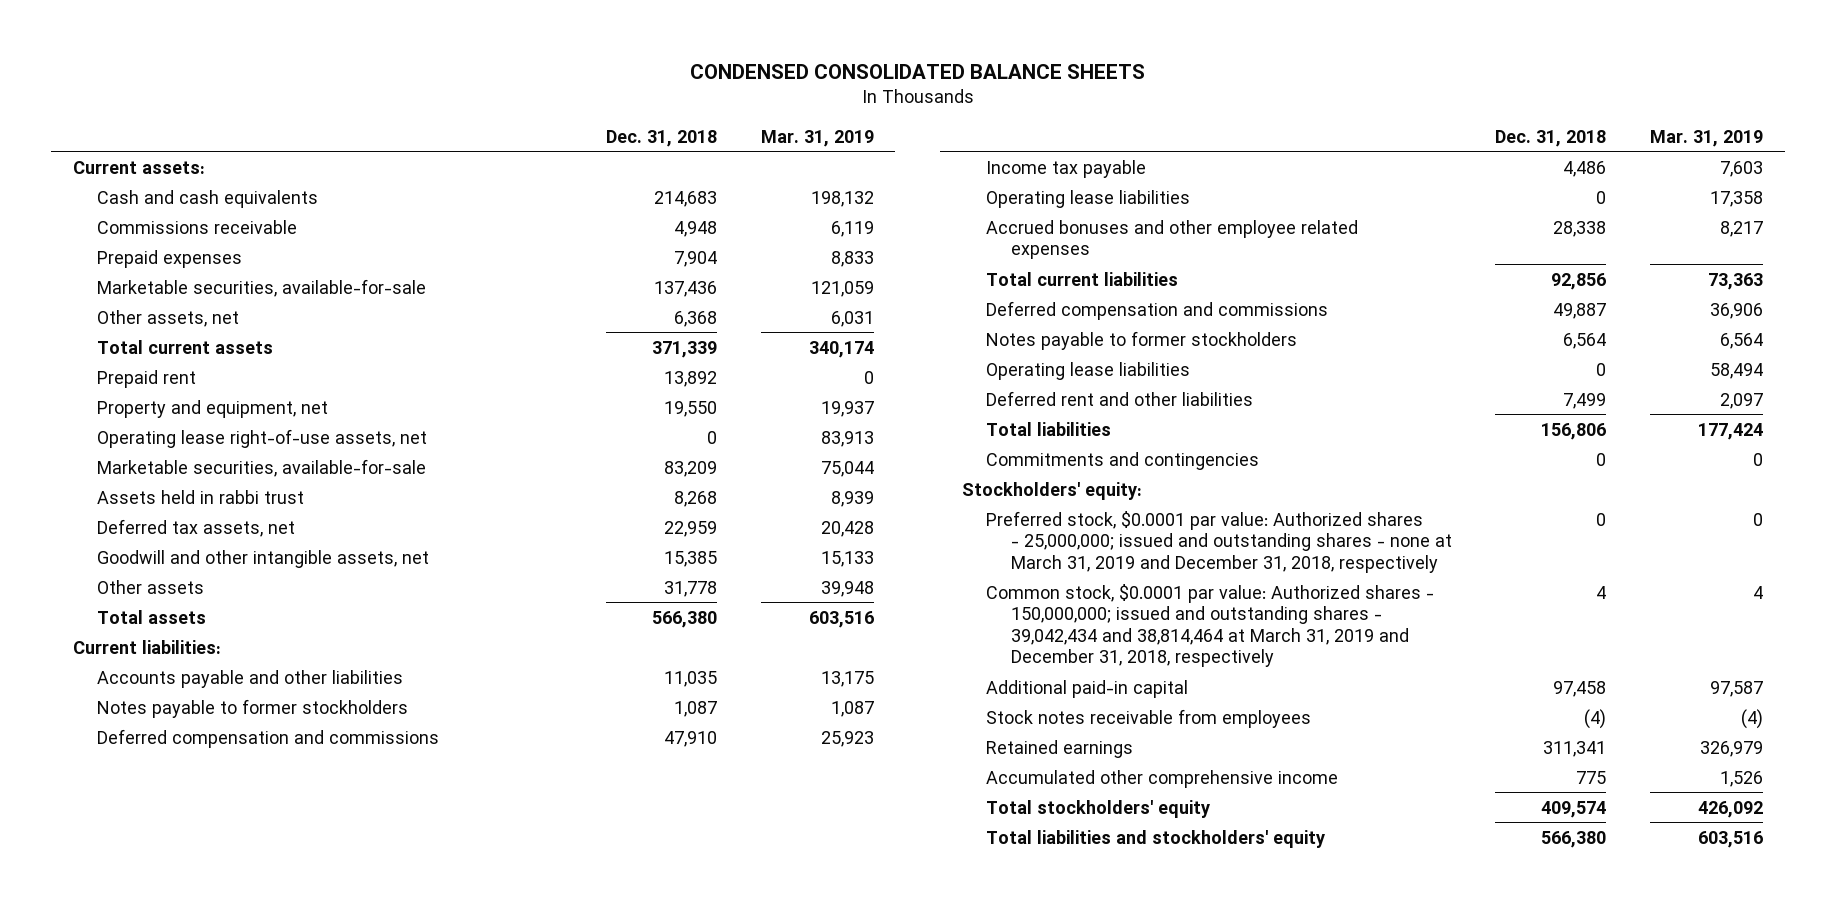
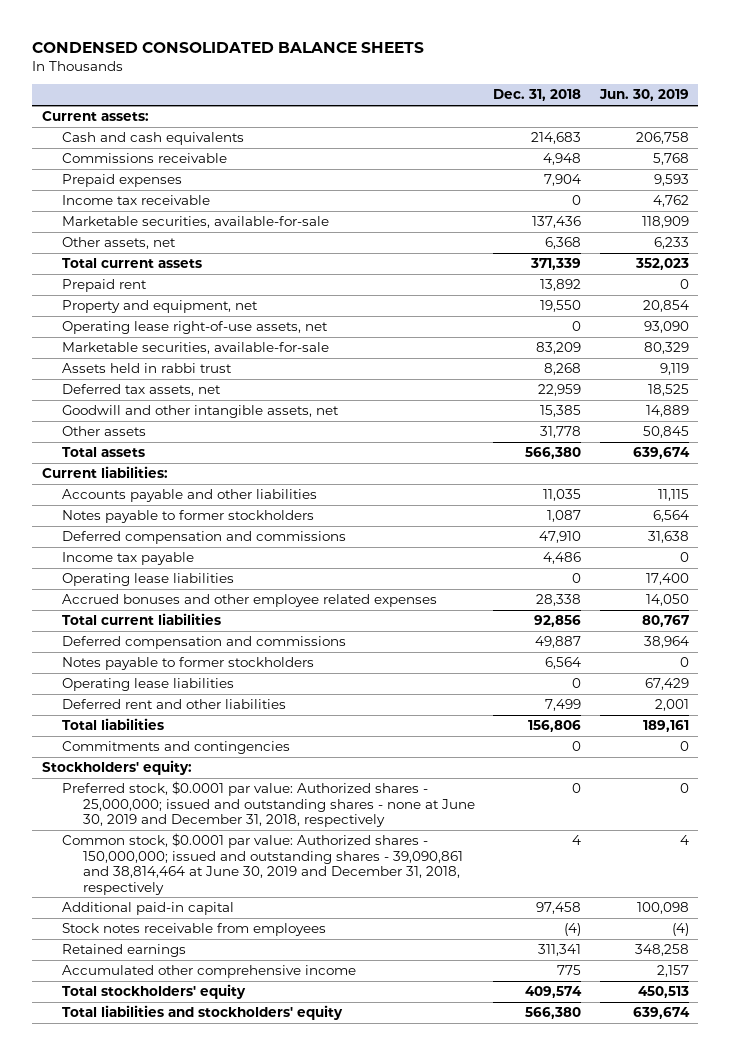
- | Dec. 31, 2018 | Mar. 31, 2019
+ | Dec. 31, 2018 | Jun. 30, 2019
+ Income tax receivable | 0 | 4,762
- Preferred stock, $0.0001 par value: Authorized shares - 25,000,000; issued and outstanding shares - none at March 31, 2019 and December 31, 2018, respectively | 0 | 0
- Common stock, $0.0001 par value: Authorized shares - 150,000,000; issued and outstanding shares - 39,042,434 and 38,814,464 at March 31, 2019 and December 31, 2018, respectively | 4 | 4
+ Preferred stock, $0.0001 par value: Authorized shares - 25,000,000; issued and outstanding shares - none at June 30, 2019 and December 31, 2018, respectively | 0 | 0
+ Common stock, $0.0001 par value: Authorized shares - 150,000,000; issued and outstanding shares - 39,090,861 and 38,814,464 at June 30, 2019 and December 31, 2018, respectively | 4 | 4

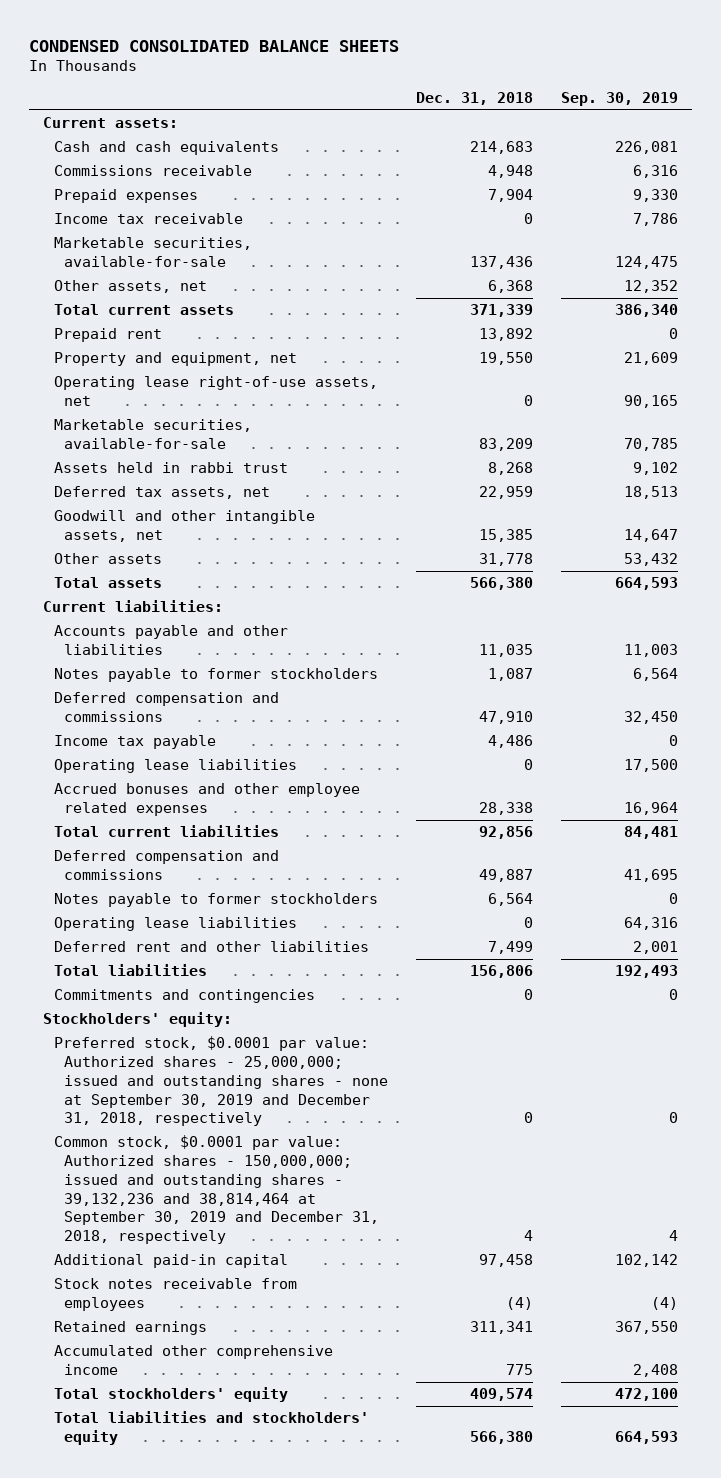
- | Dec. 31, 2018 | Jun. 30, 2019
+ | Dec. 31, 2018 | Sep. 30, 2019
- Preferred stock, $0.0001 par value: Authorized shares - 25,000,000; issued and outstanding shares - none at June 30, 2019 and December 31, 2018, respectively | 0 | 0
- Common stock, $0.0001 par value: Authorized shares - 150,000,000; issued and outstanding shares - 39,090,861 and 38,814,464 at June 30, 2019 and December 31, 2018, respectively | 4 | 4
+ Preferred stock, $0.0001 par value: Authorized shares - 25,000,000; issued and outstanding shares - none at September 30, 2019 and December 31, 2018, respectively | 0 | 0
+ Common stock, $0.0001 par value: Authorized shares - 150,000,000; issued and outstanding shares - 39,132,236 and 38,814,464 at September 30, 2019 and December 31, 2018, respectively | 4 | 4

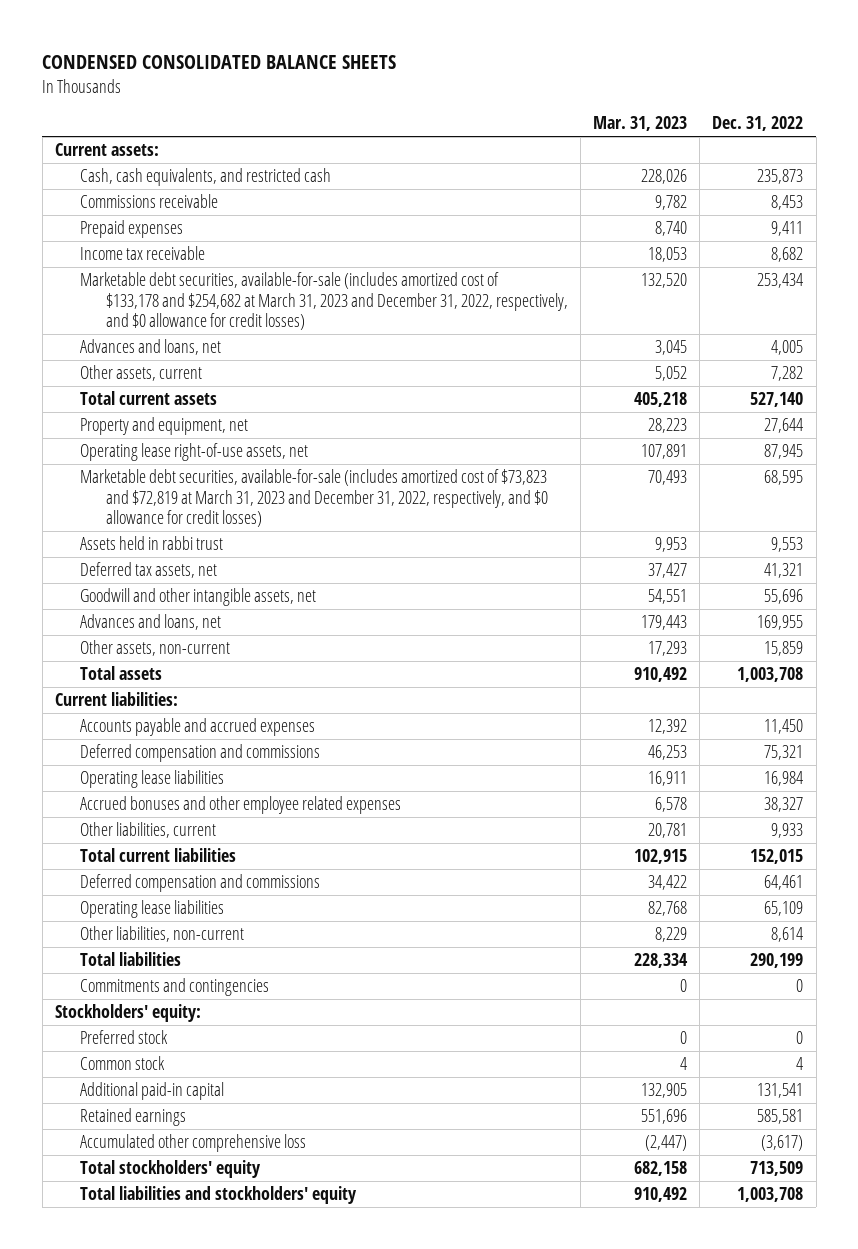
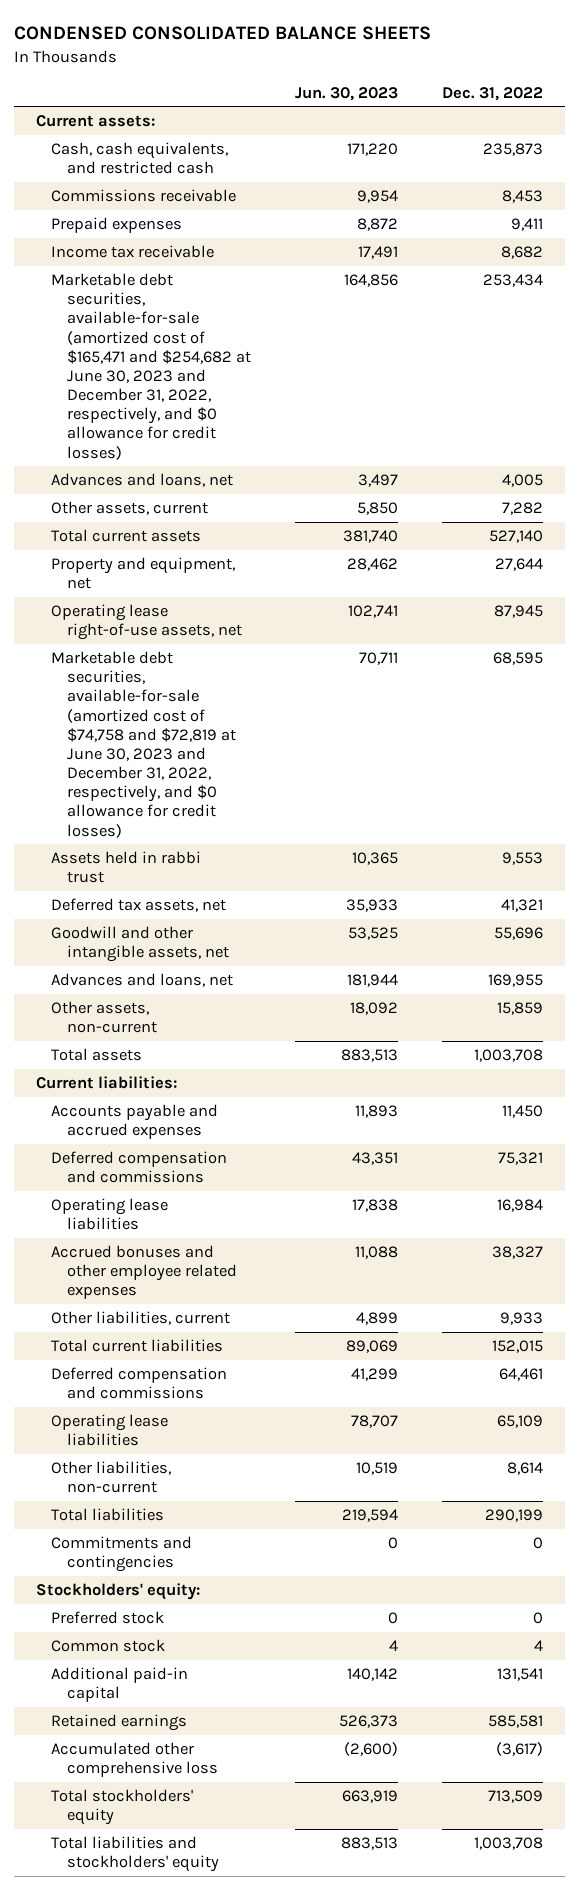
- | Mar. 31, 2023 | Dec. 31, 2022
+ | Jun. 30, 2023 | Dec. 31, 2022
- Marketable debt securities, available-for-sale (includes amortized cost of $133,178 and $254,682 at March 31, 2023 and December 31, 2022, respectively, and $0 allowance for credit losses) | 132,520 | 253,434
+ Marketable debt securities, available-for-sale (amortized cost of $165,471 and $254,682 at June 30, 2023 and December 31, 2022, respectively, and $0 allowance for credit losses) | 164,856 | 253,434
- Marketable debt securities, available-for-sale (includes amortized cost of $73,823 and $72,819 at March 31, 2023 and December 31, 2022, respectively, and $0 allowance for credit losses) | 70,493 | 68,595
+ Marketable debt securities, available-for-sale (amortized cost of $74,758 and $72,819 at June 30, 2023 and December 31, 2022, respectively, and $0 allowance for credit losses) | 70,711 | 68,595

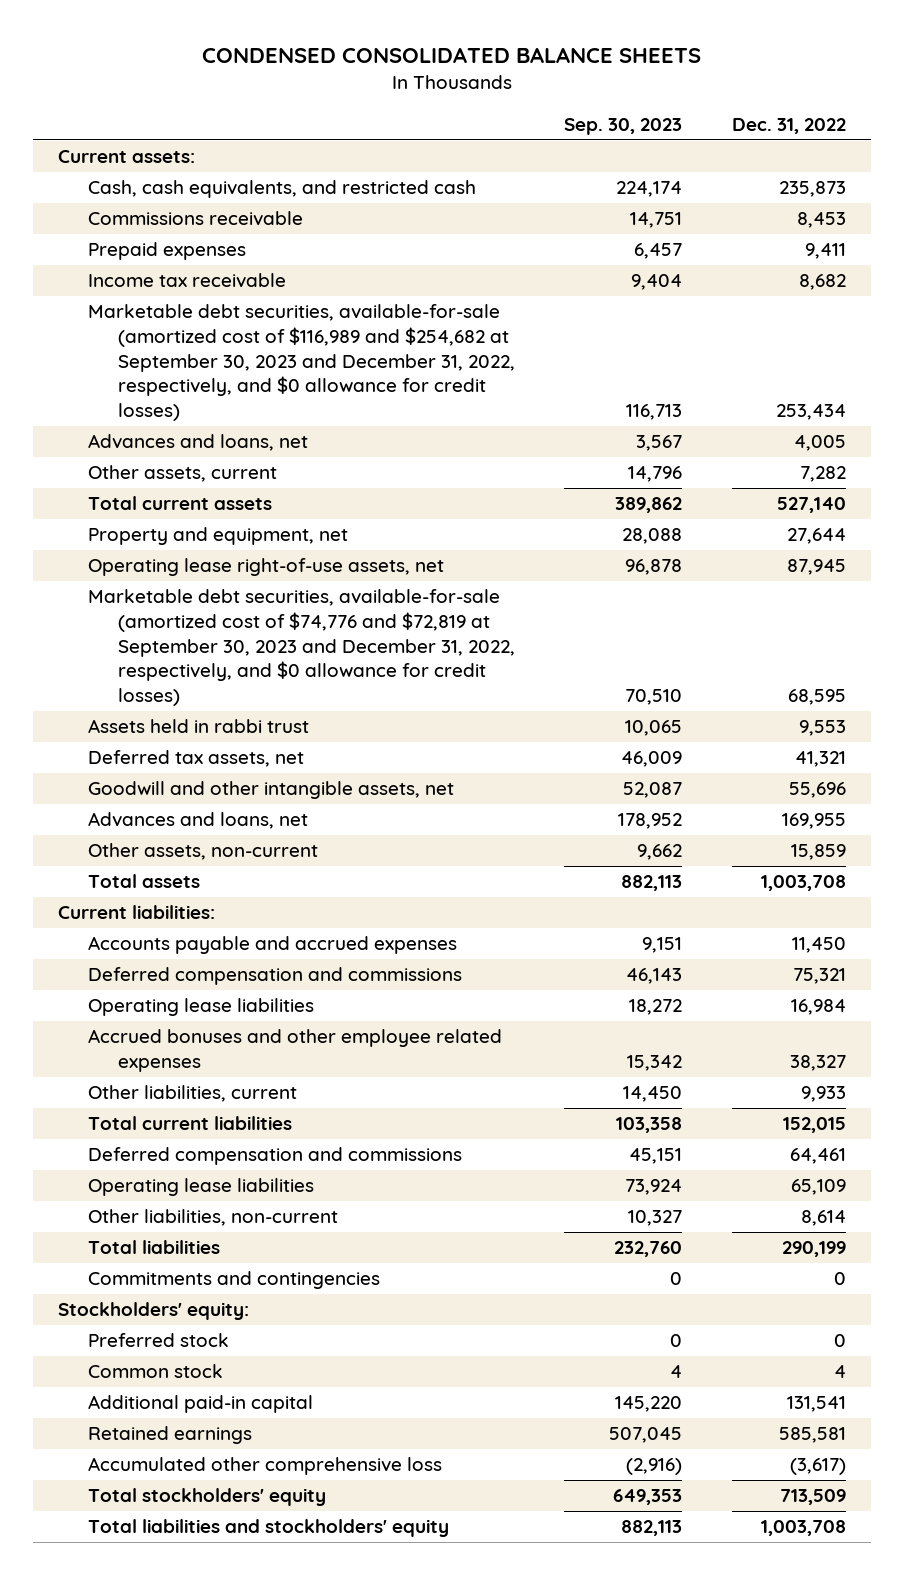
- | Jun. 30, 2023 | Dec. 31, 2022
+ | Sep. 30, 2023 | Dec. 31, 2022
- Marketable debt securities, available-for-sale (amortized cost of $165,471 and $254,682 at June 30, 2023 and December 31, 2022, respectively, and $0 allowance for credit losses) | 164,856 | 253,434
+ Marketable debt securities, available-for-sale (amortized cost of $116,989 and $254,682 at September 30, 2023 and December 31, 2022, respectively, and $0 allowance for credit losses) | 116,713 | 253,434
- Marketable debt securities, available-for-sale (amortized cost of $74,758 and $72,819 at June 30, 2023 and December 31, 2022, respectively, and $0 allowance for credit losses) | 70,711 | 68,595
+ Marketable debt securities, available-for-sale (amortized cost of $74,776 and $72,819 at September 30, 2023 and December 31, 2022, respectively, and $0 allowance for credit losses) | 70,510 | 68,595

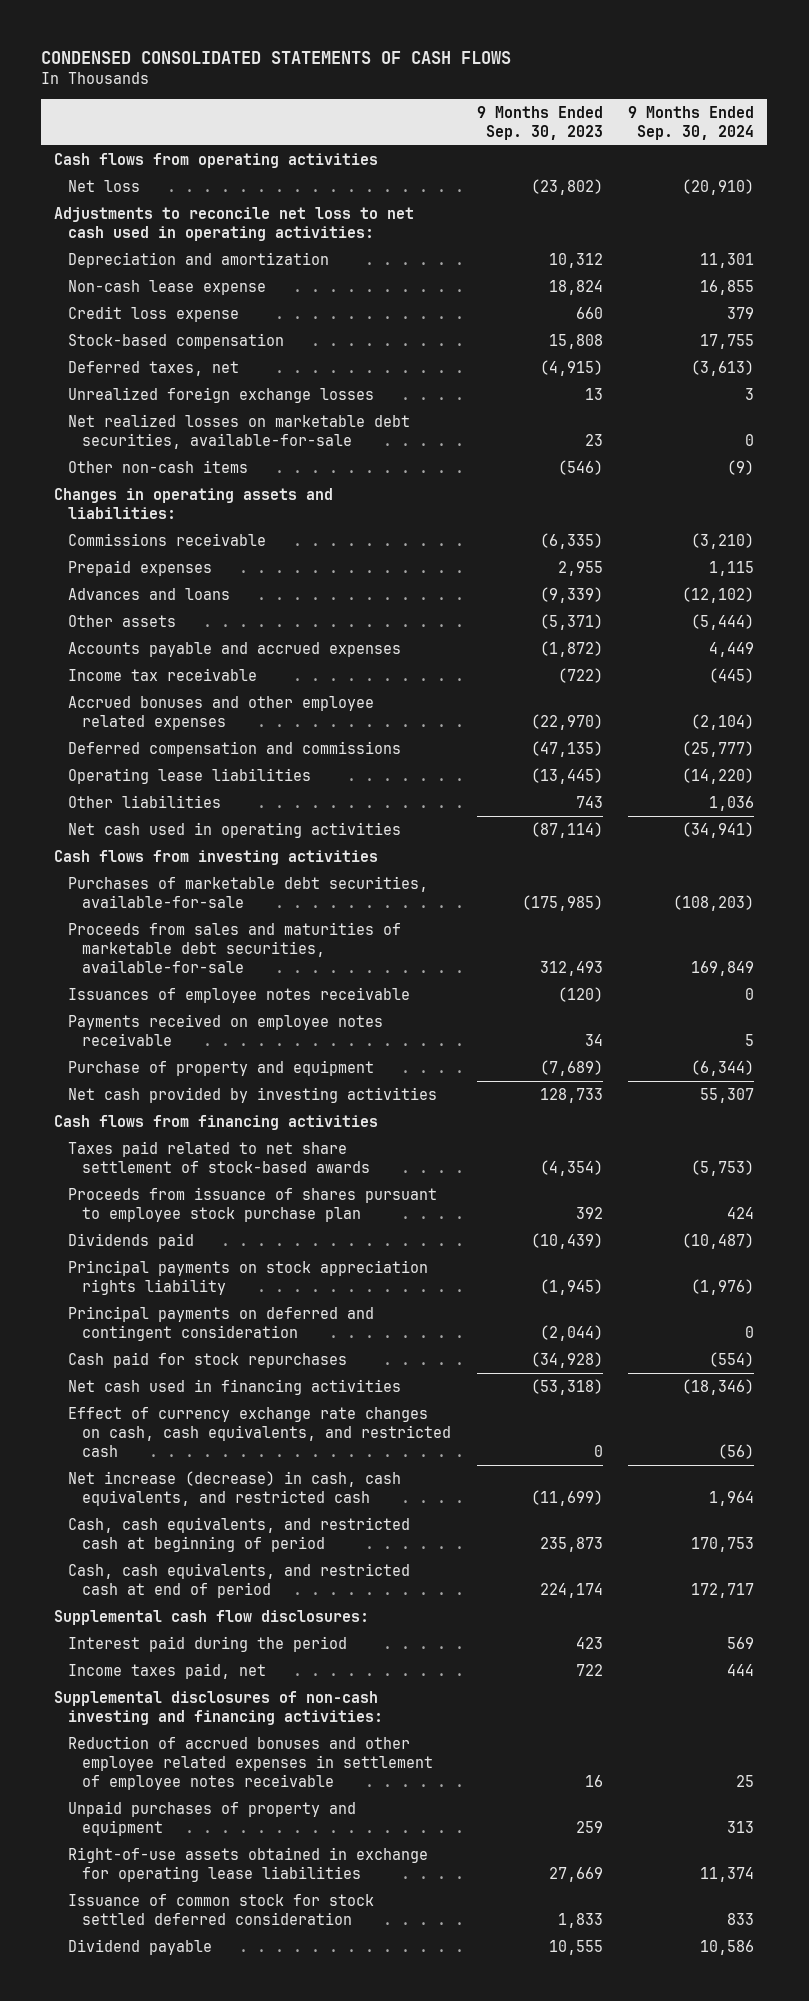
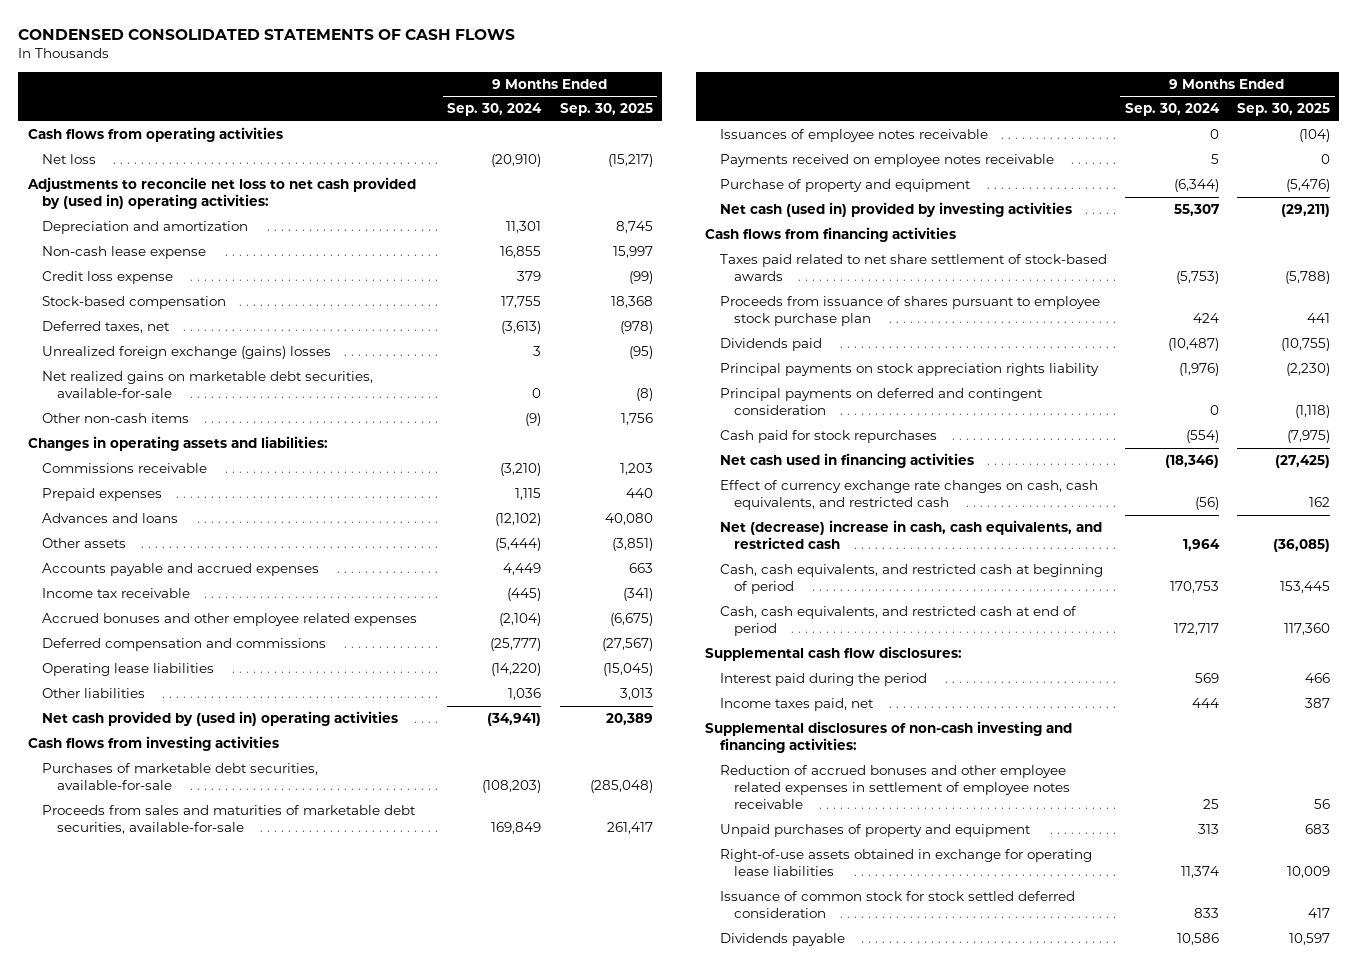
- | 9 Months Ended Sep. 30, 2023 | 9 Months Ended Sep. 30, 2024
+ | 9 Months Ended Sep. 30, 2024 | 9 Months Ended Sep. 30, 2025
- Adjustments to reconcile net loss to net cash used in operating activities:
+ Adjustments to reconcile net loss to net cash provided by (used in) operating activities:
- Unrealized foreign exchange losses | 13 | 3
- Net realized losses on marketable debt securities, available-for-sale | 23 | 0
+ Unrealized foreign exchange (gains) losses | 3 | (95)
+ Net realized gains on marketable debt securities, available-for-sale | 0 | (8)
- Net cash used in operating activities | (87,114) | (34,941)
+ Net cash provided by (used in) operating activities | (34,941) | 20,389
- Net cash provided by investing activities | 128,733 | 55,307
+ Net cash (used in) provided by investing activities | 55,307 | (29,211)
- Net increase (decrease) in cash, cash equivalents, and restricted cash | (11,699) | 1,964
+ Net (decrease) increase in cash, cash equivalents, and restricted cash | 1,964 | (36,085)
- Dividend payable | 10,555 | 10,586
+ Dividends payable | 10,586 | 10,597

